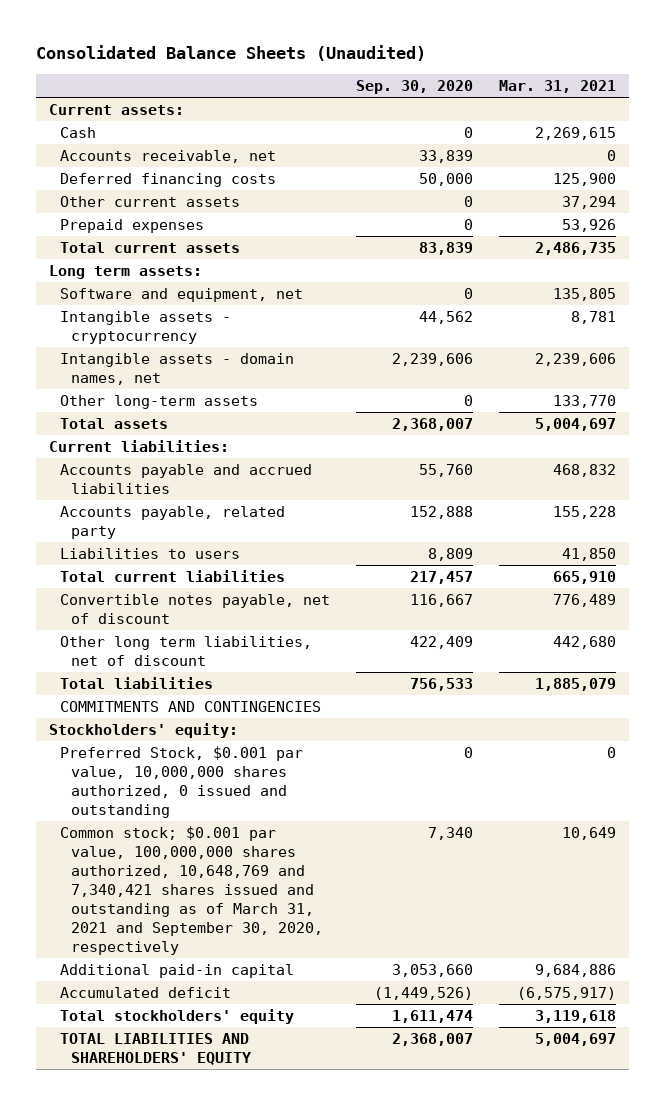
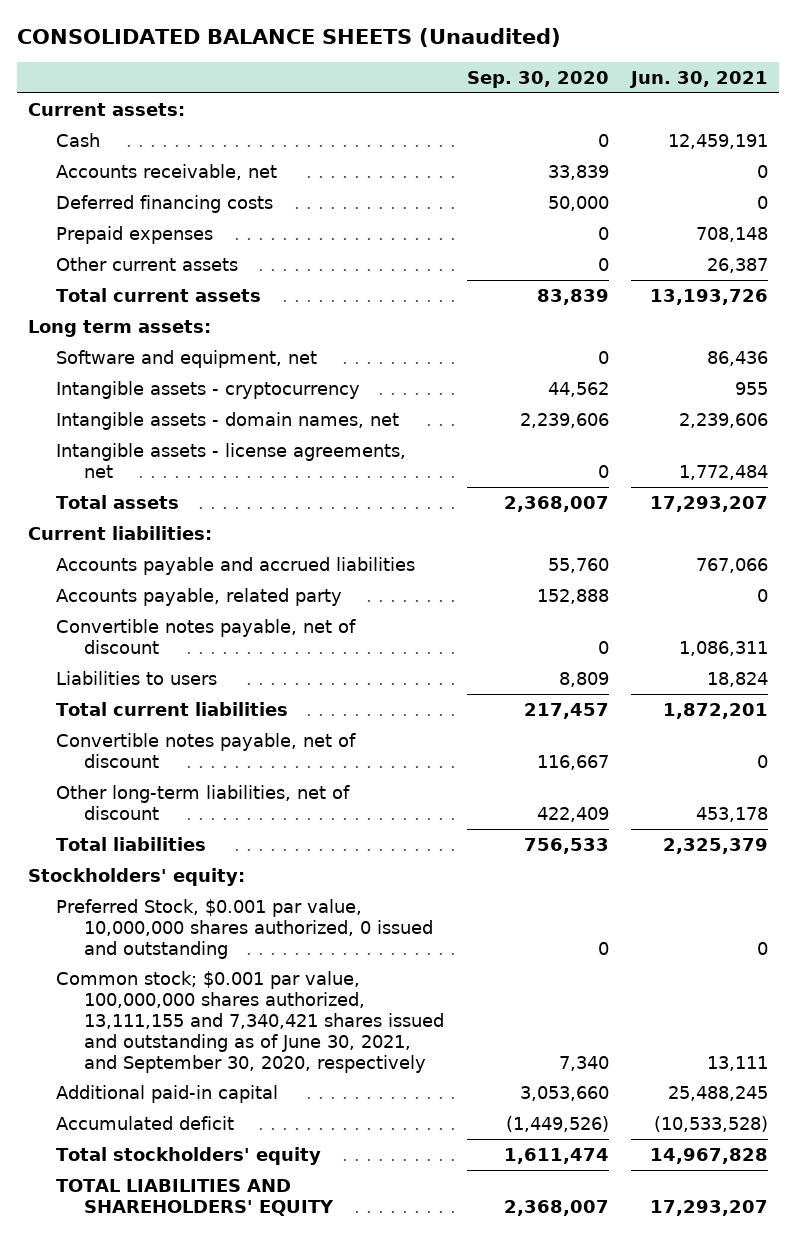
- Consolidated Balance Sheets (Unaudited)
+ CONSOLIDATED BALANCE SHEETS (Unaudited)
- | Sep. 30, 2020 | Mar. 31, 2021
+ | Sep. 30, 2020 | Jun. 30, 2021
moved down: Other current assets | 0 | 26,387
- Other long-term assets | 0 | 133,770
+ Intangible assets - license agreements, net | 0 | 1,772,484
+ Convertible notes payable, net of discount | 0 | 1,086,311
- Other long term liabilities, net of discount | 422,409 | 442,680
+ Other long-term liabilities, net of discount | 422,409 | 453,178
- COMMITMENTS AND CONTINGENCIES
- Common stock; $0.001 par value, 100,000,000 shares authorized, 10,648,769 and 7,340,421 shares issued and outstanding as of March 31, 2021 and September 30, 2020, respectively | 7,340 | 10,649
+ Common stock; $0.001 par value, 100,000,000 shares authorized, 13,111,155 and 7,340,421 shares issued and outstanding as of June 30, 2021, and September 30, 2020, respectively | 7,340 | 13,111

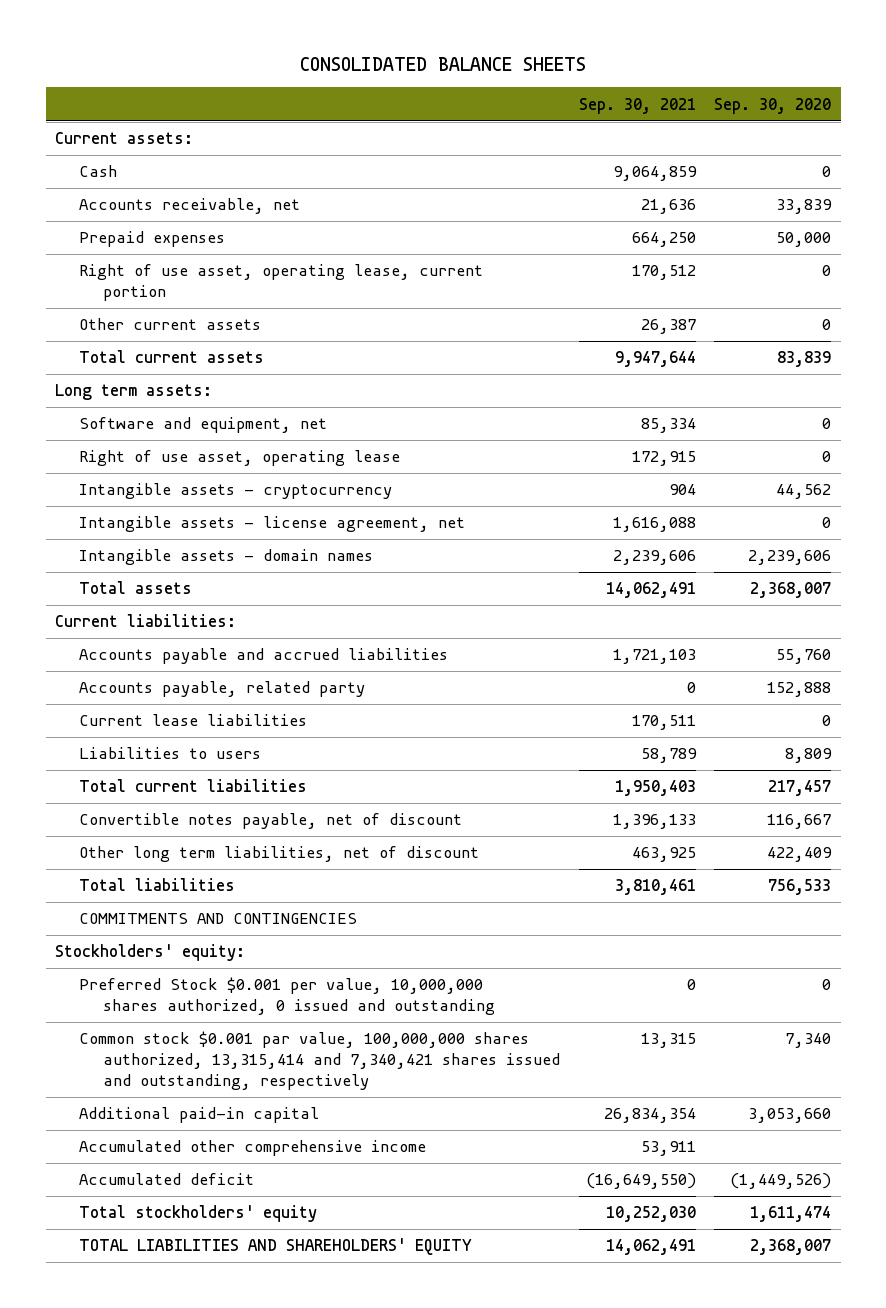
- CONSOLIDATED BALANCE SHEETS (Unaudited)
+ CONSOLIDATED BALANCE SHEETS
- | Sep. 30, 2020 | Jun. 30, 2021
+ | Sep. 30, 2021 | Sep. 30, 2020
- Deferred financing costs | 50,000 | 0
- Prepaid expenses | 0 | 708,148
+ Prepaid expenses | 664,250 | 50,000
+ Right of use asset, operating lease, current portion | 170,512 | 0
+ Right of use asset, operating lease | 172,915 | 0
- Intangible assets - domain names, net | 2,239,606 | 2,239,606
- Intangible assets - license agreements, net | 0 | 1,772,484
+ Intangible assets - license agreement, net | 1,616,088 | 0
+ Intangible assets - domain names | 2,239,606 | 2,239,606
- Convertible notes payable, net of discount | 0 | 1,086,311
+ Current lease liabilities | 170,511 | 0
- Other long-term liabilities, net of discount | 422,409 | 453,178
+ Other long term liabilities, net of discount | 463,925 | 422,409
+ COMMITMENTS AND CONTINGENCIES
- Preferred Stock, $0.001 par value, 10,000,000 shares authorized, 0 issued and outstanding | 0 | 0
- Common stock; $0.001 par value, 100,000,000 shares authorized, 13,111,155 and 7,340,421 shares issued and outstanding as of June 30, 2021, and September 30, 2020, respectively | 7,340 | 13,111
+ Preferred Stock $0.001 per value, 10,000,000 shares authorized, 0 issued and outstanding | 0 | 0
+ Common stock $0.001 par value, 100,000,000 shares authorized, 13,315,414 and 7,340,421 shares issued and outstanding, respectively | 13,315 | 7,340
+ Accumulated other comprehensive income | 53,911 |

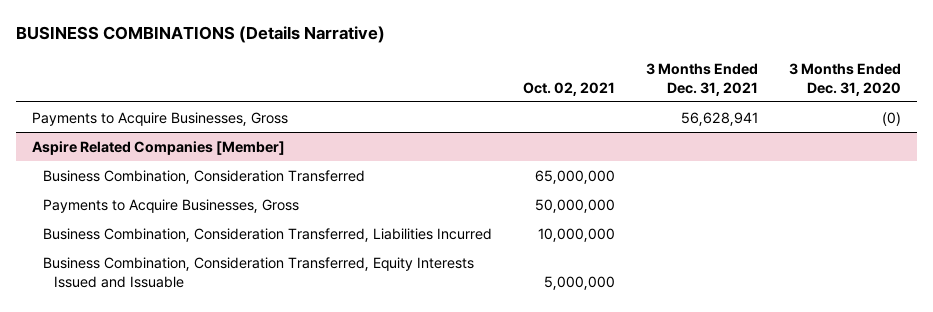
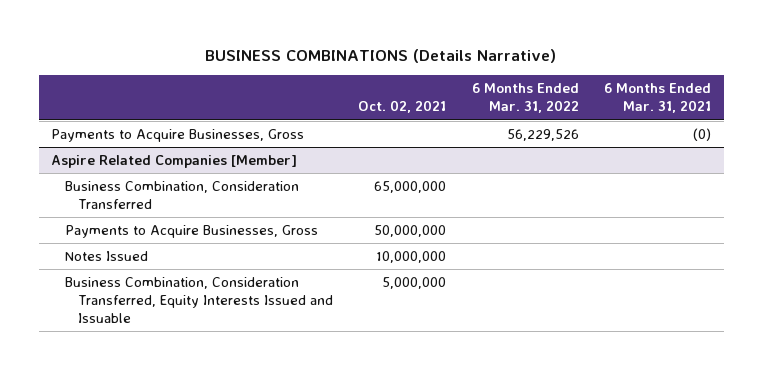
- | Oct. 02, 2021 | 3 Months Ended Dec. 31, 2021 | 3 Months Ended Dec. 31, 2020
+ | Oct. 02, 2021 | 6 Months Ended Mar. 31, 2022 | 6 Months Ended Mar. 31, 2021
@ Aspire Related Companies [Member]
- Business Combination, Consideration Transferred, Liabilities Incurred | 10,000,000 | |
+ Notes Issued | 10,000,000 | |

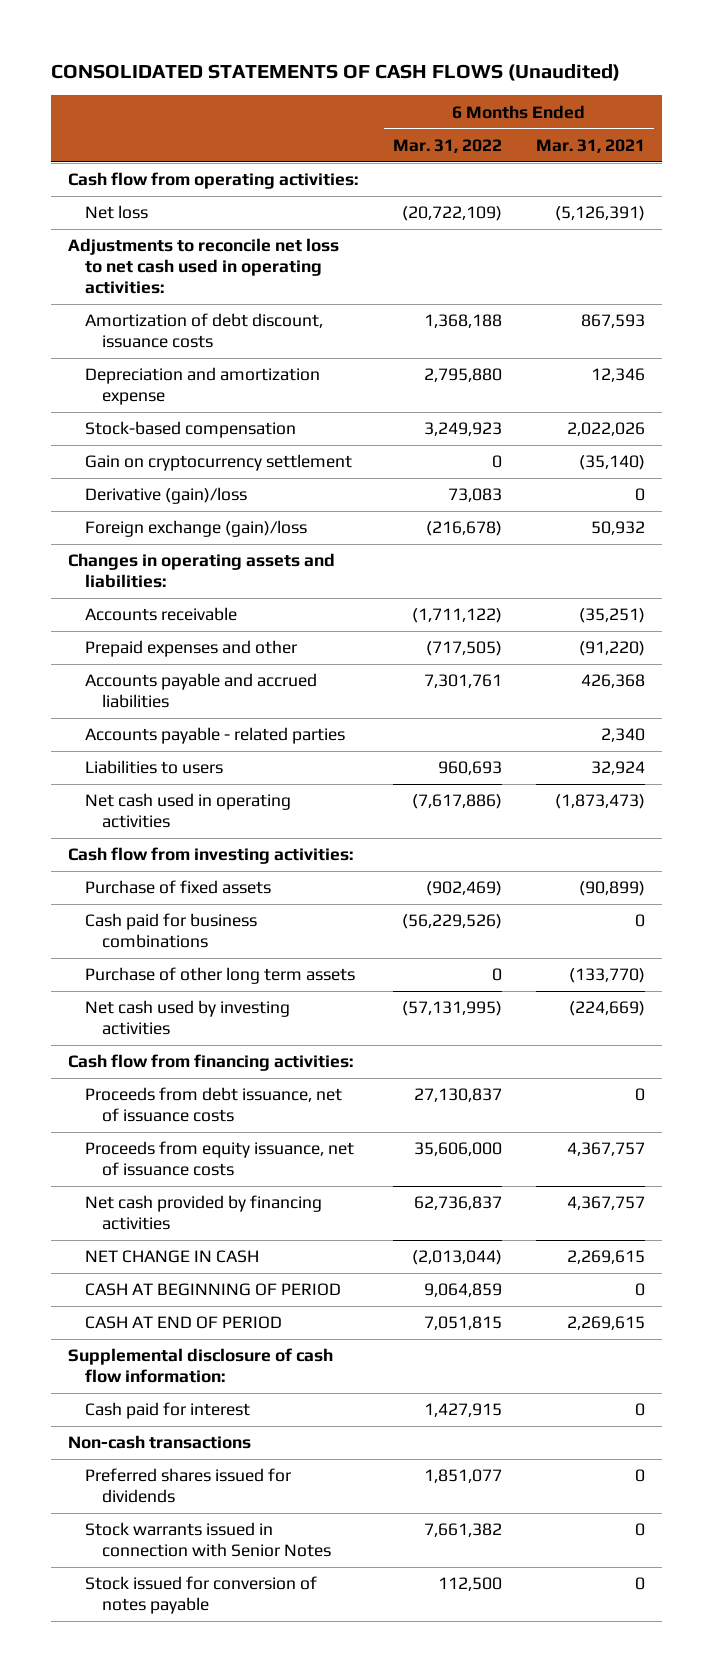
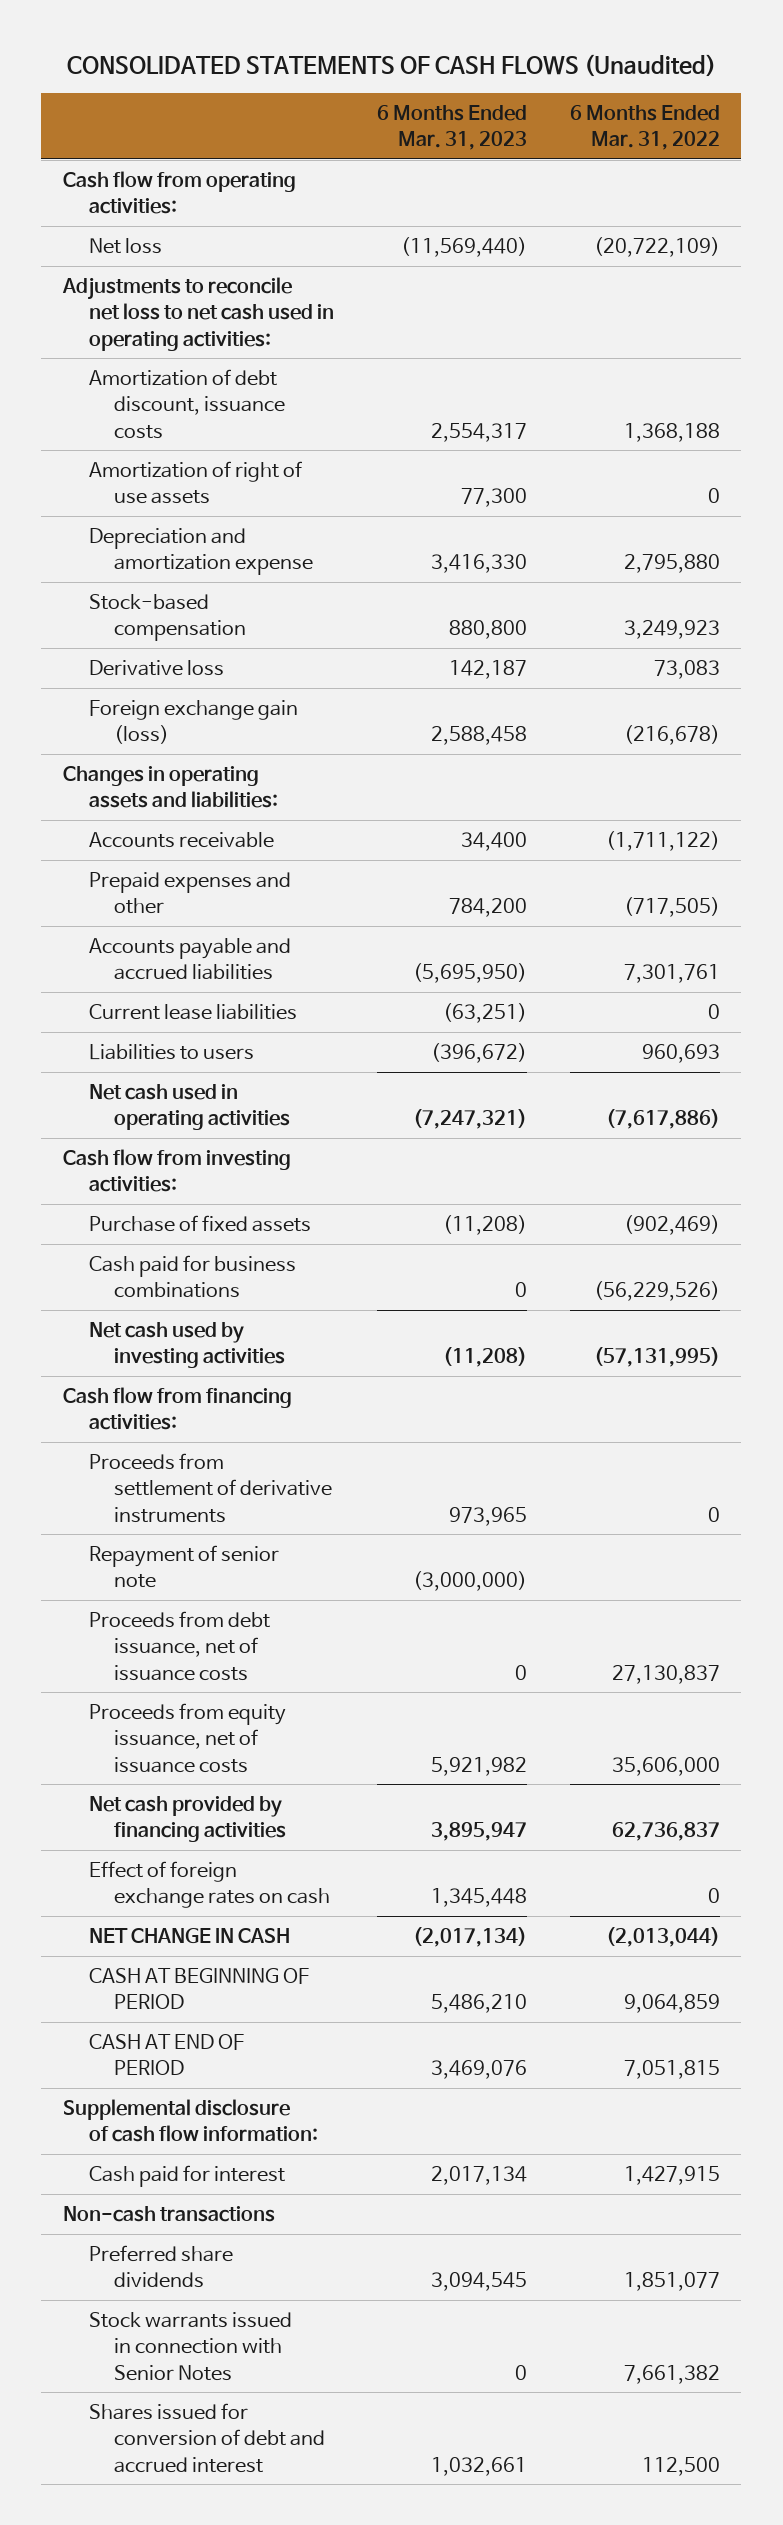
- | 6 Months Ended Mar. 31, 2022 | 6 Months Ended Mar. 31, 2021
+ | 6 Months Ended Mar. 31, 2023 | 6 Months Ended Mar. 31, 2022
+ Amortization of right of use assets | 77,300 | 0
- Gain on cryptocurrency settlement | 0 | (35,140)
- Derivative (gain)/loss | 73,083 | 0
- Foreign exchange (gain)/loss | (216,678) | 50,932
+ Derivative loss | 142,187 | 73,083
+ Foreign exchange gain (loss) | 2,588,458 | (216,678)
- Accounts payable - related parties | | 2,340
+ Current lease liabilities | (63,251) | 0
- Purchase of other long term assets | 0 | (133,770)
+ Proceeds from settlement of derivative instruments | 973,965 | 0
+ Repayment of senior note | (3,000,000) |
+ Effect of foreign exchange rates on cash | 1,345,448 | 0
- Preferred shares issued for dividends | 1,851,077 | 0
+ Preferred share dividends | 3,094,545 | 1,851,077
- Stock issued for conversion of notes payable | 112,500 | 0
+ Shares issued for conversion of debt and accrued interest | 1,032,661 | 112,500

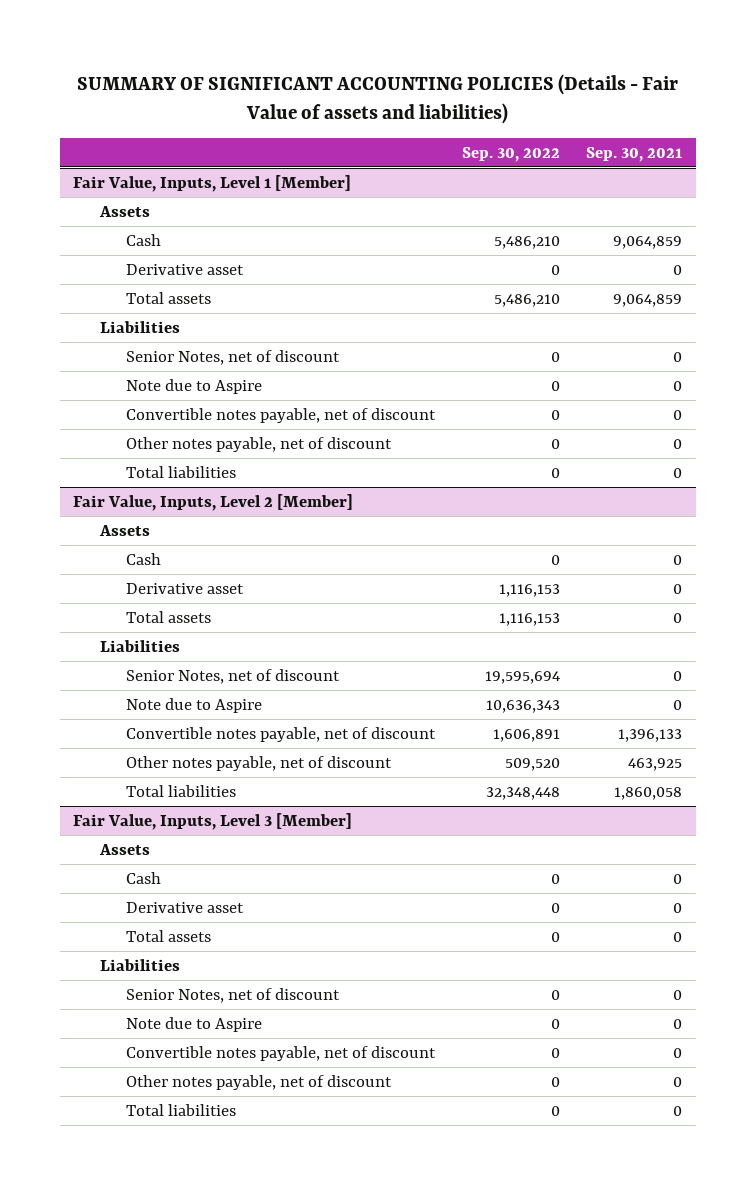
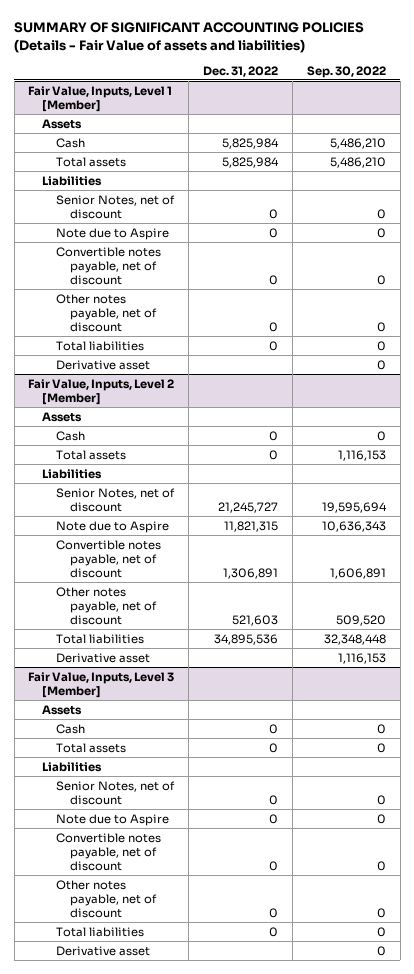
- | Sep. 30, 2022 | Sep. 30, 2021
+ | Dec. 31, 2022 | Sep. 30, 2022
@ Fair Value, Inputs, Level 1 [Member]
moved down: Derivative asset | | 0
@ Fair Value, Inputs, Level 2 [Member]
moved down: Derivative asset | | 1,116,153
@ Fair Value, Inputs, Level 3 [Member]
moved down: Derivative asset | | 0

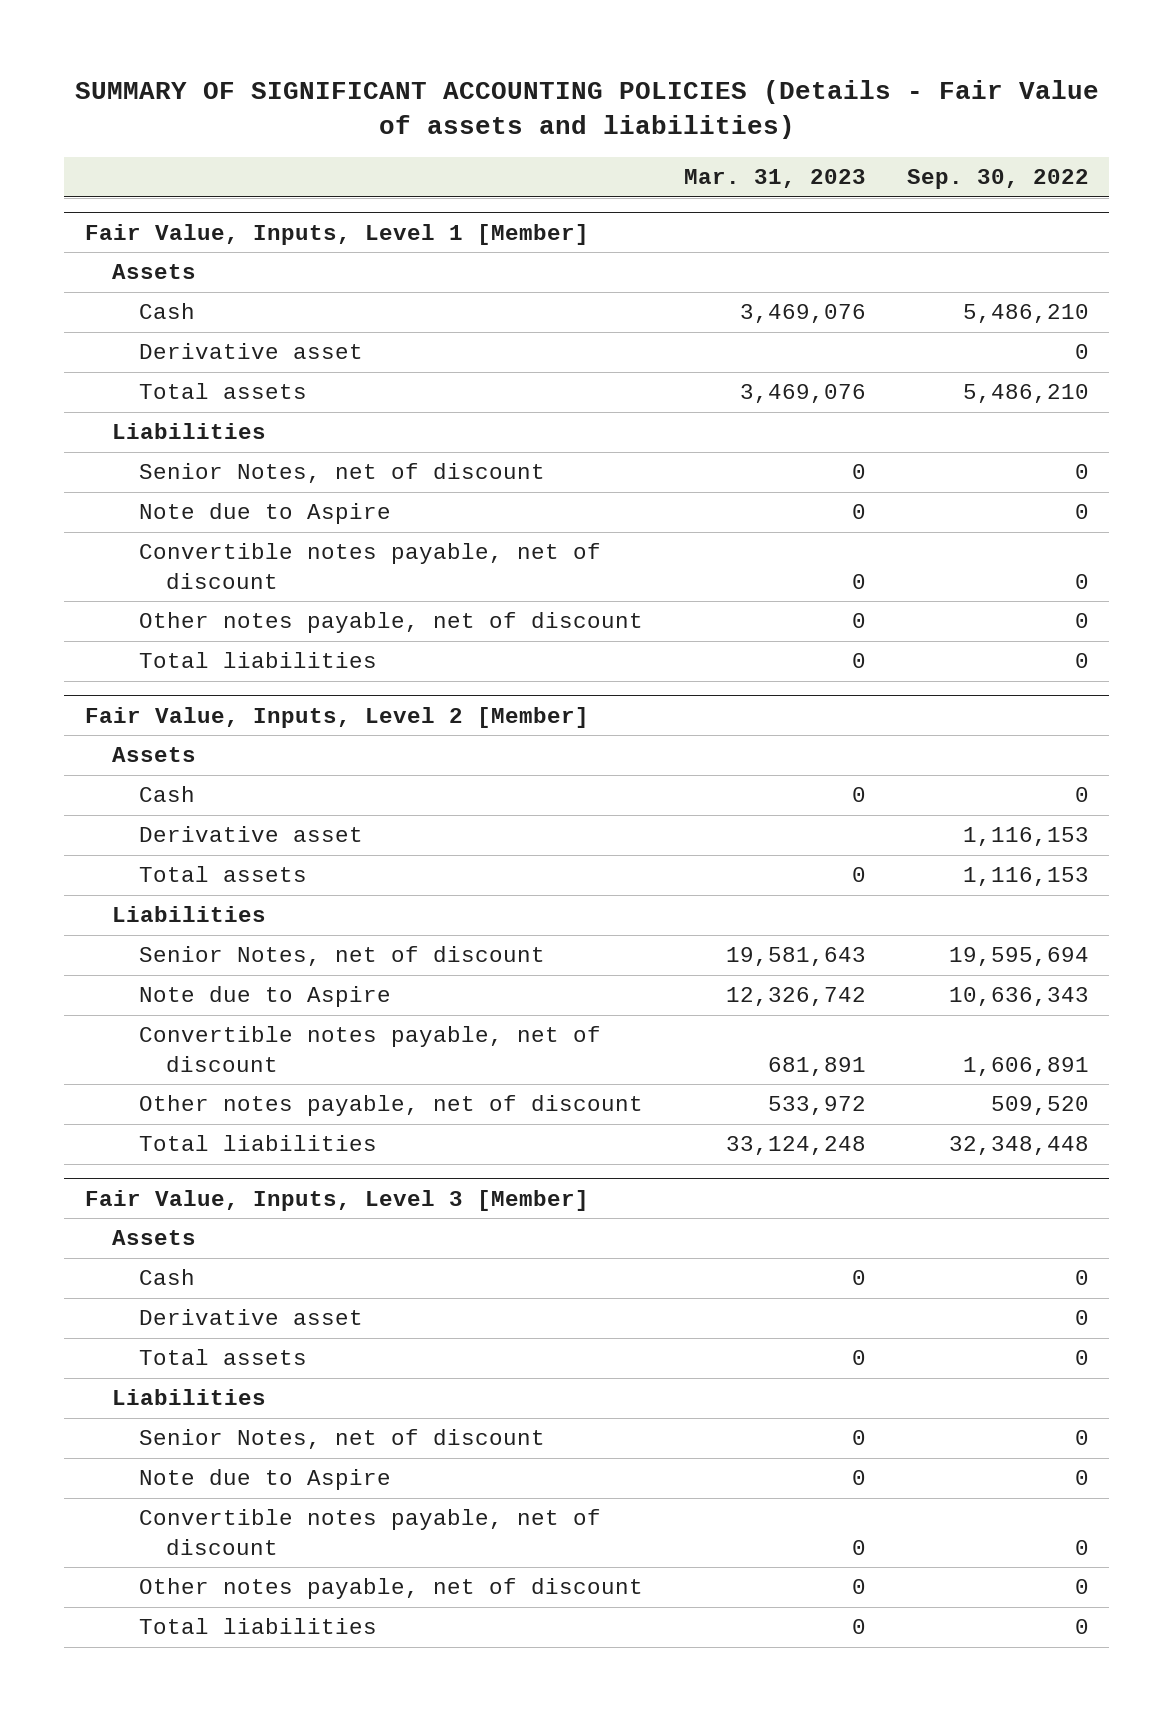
- | Dec. 31, 2022 | Sep. 30, 2022
+ | Mar. 31, 2023 | Sep. 30, 2022
@ Fair Value, Inputs, Level 1 [Member]
moved up: Derivative asset | | 0
@ Fair Value, Inputs, Level 2 [Member]
moved up: Derivative asset | | 1,116,153
@ Fair Value, Inputs, Level 3 [Member]
moved up: Derivative asset | | 0

